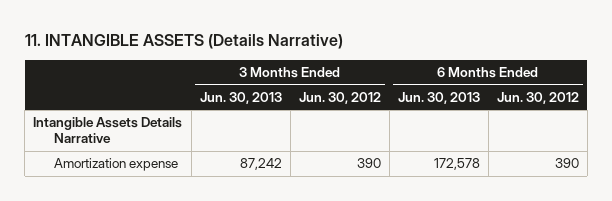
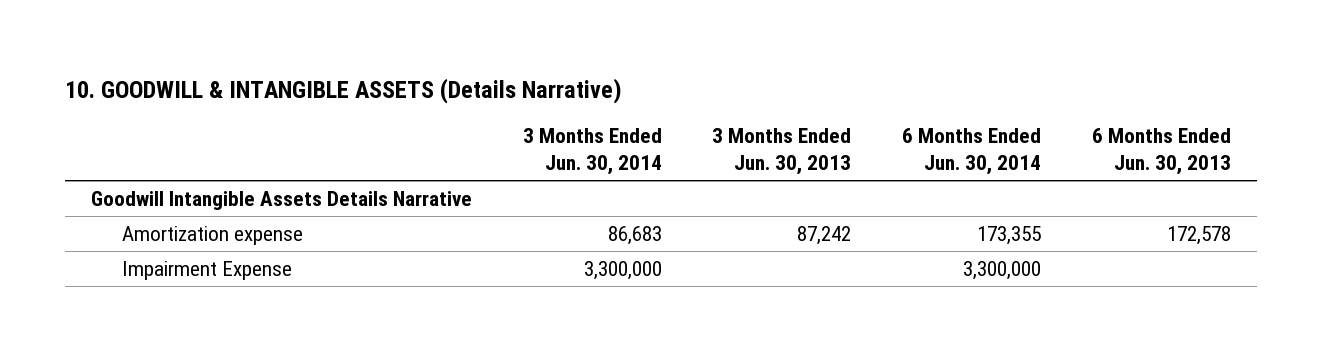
- 11. INTANGIBLE ASSETS (Details Narrative)
+ 10. GOODWILL & INTANGIBLE ASSETS (Details Narrative)
- | 3 Months Ended Jun. 30, 2013 | 3 Months Ended Jun. 30, 2012 | 6 Months Ended Jun. 30, 2013 | 6 Months Ended Jun. 30, 2012
+ | 3 Months Ended Jun. 30, 2014 | 3 Months Ended Jun. 30, 2013 | 6 Months Ended Jun. 30, 2014 | 6 Months Ended Jun. 30, 2013
- Intangible Assets Details Narrative
+ Goodwill Intangible Assets Details Narrative
+ Impairment Expense | 3,300,000 | | 3,300,000 |

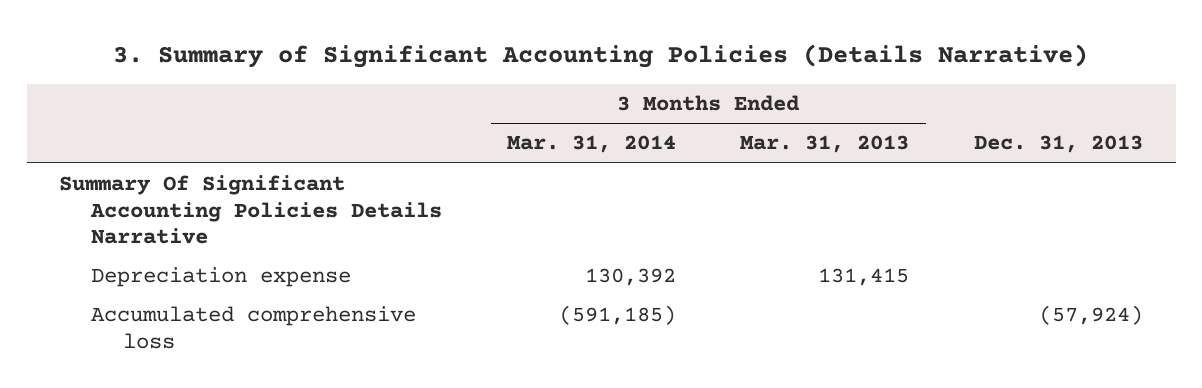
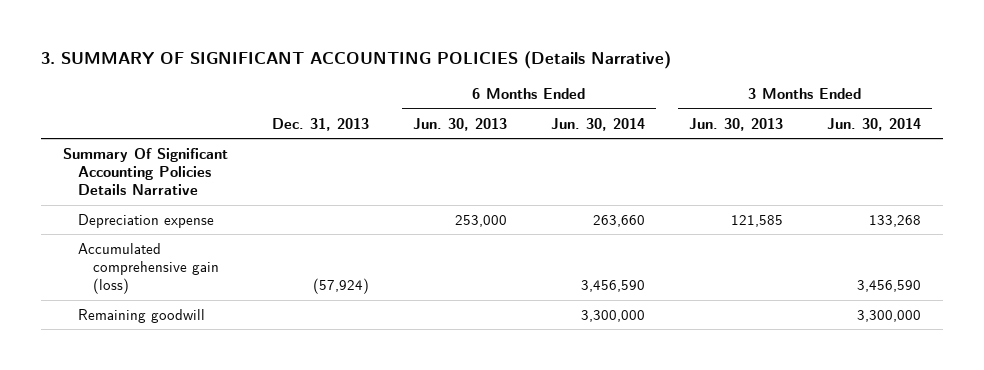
- 3. Summary of Significant Accounting Policies (Details Narrative)
+ 3. SUMMARY OF SIGNIFICANT ACCOUNTING POLICIES (Details Narrative)
- | 3 Months Ended Mar. 31, 2014 | 3 Months Ended Mar. 31, 2013 | Dec. 31, 2013
+ | Dec. 31, 2013 | 6 Months Ended Jun. 30, 2013 | 6 Months Ended Jun. 30, 2014 | 3 Months Ended Jun. 30, 2013 | 3 Months Ended Jun. 30, 2014
- Accumulated comprehensive loss | (591,185) | | (57,924)
+ Accumulated comprehensive gain (loss) | (57,924) | | 3,456,590 | | 3,456,590
+ Remaining goodwill | | | 3,300,000 | | 3,300,000

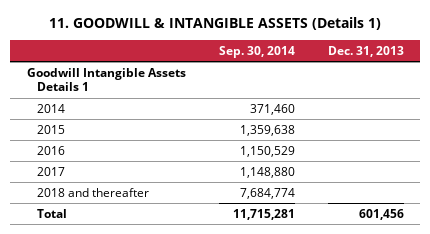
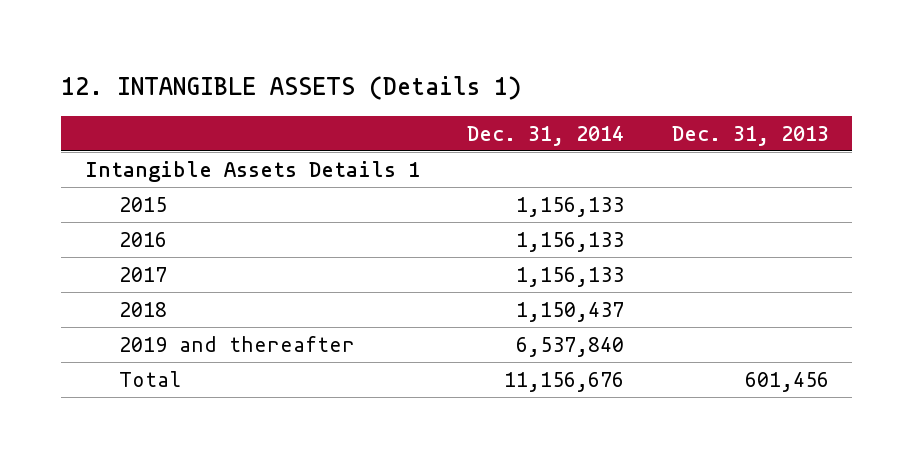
- 11. GOODWILL & INTANGIBLE ASSETS (Details 1)
+ 12. INTANGIBLE ASSETS (Details 1)
- | Sep. 30, 2014 | Dec. 31, 2013
+ | Dec. 31, 2014 | Dec. 31, 2013
- Goodwill Intangible Assets Details 1
- 2014 | 371,460 |
+ Intangible Assets Details 1
- 2018 and thereafter | 7,684,774 |
+ 2018 | 1,150,437 |
+ 2019 and thereafter | 6,537,840 |

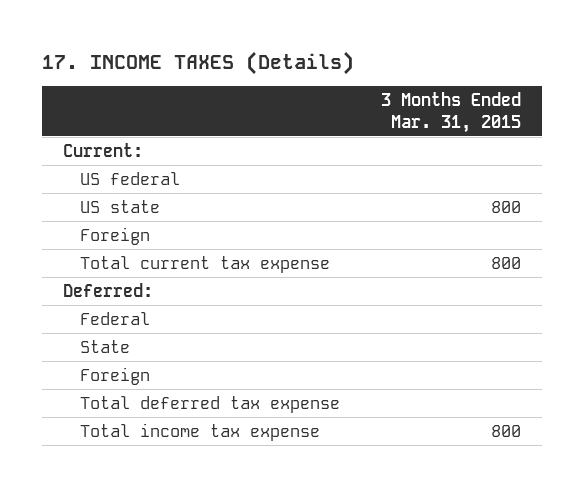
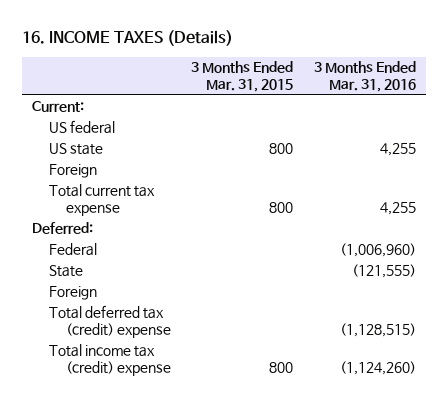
- 17. INCOME TAXES (Details)
+ 16. INCOME TAXES (Details)
- | 3 Months Ended Mar. 31, 2015
+ | 3 Months Ended Mar. 31, 2015 | 3 Months Ended Mar. 31, 2016
- Total deferred tax expense
- Total income tax expense | 800
+ Total deferred tax (credit) expense | | (1,128,515)
+ Total income tax (credit) expense | 800 | (1,124,260)

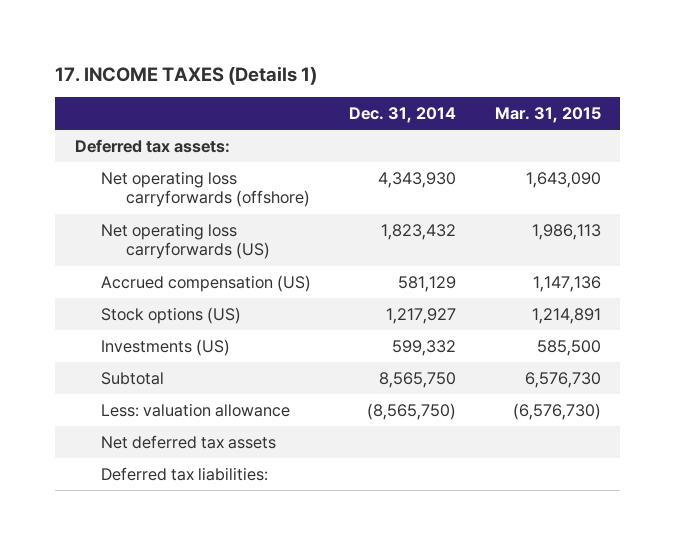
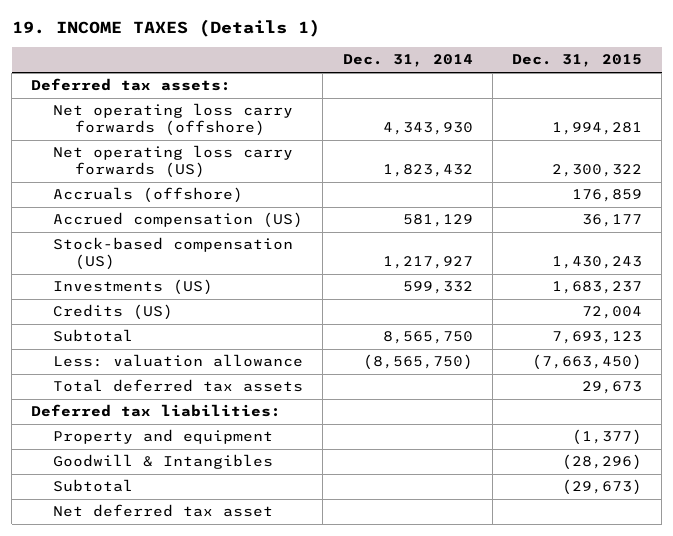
- 17. INCOME TAXES (Details 1)
+ 19. INCOME TAXES (Details 1)
- | Dec. 31, 2014 | Mar. 31, 2015
+ | Dec. 31, 2014 | Dec. 31, 2015
- Net operating loss carryforwards (offshore) | 4,343,930 | 1,643,090
- Net operating loss carryforwards (US) | 1,823,432 | 1,986,113
+ Net operating loss carry forwards (offshore) | 4,343,930 | 1,994,281
+ Net operating loss carry forwards (US) | 1,823,432 | 2,300,322
+ Accruals (offshore) | | 176,859
- Stock options (US) | 1,217,927 | 1,214,891
+ Stock-based compensation (US) | 1,217,927 | 1,430,243
+ Credits (US) | | 72,004
- Net deferred tax assets
+ Total deferred tax assets | | 29,673
+ Property and equipment | | (1,377)
+ Goodwill & Intangibles | | (28,296)
+ Subtotal | | (29,673)
+ Net deferred tax asset

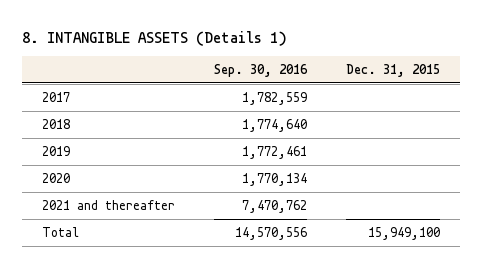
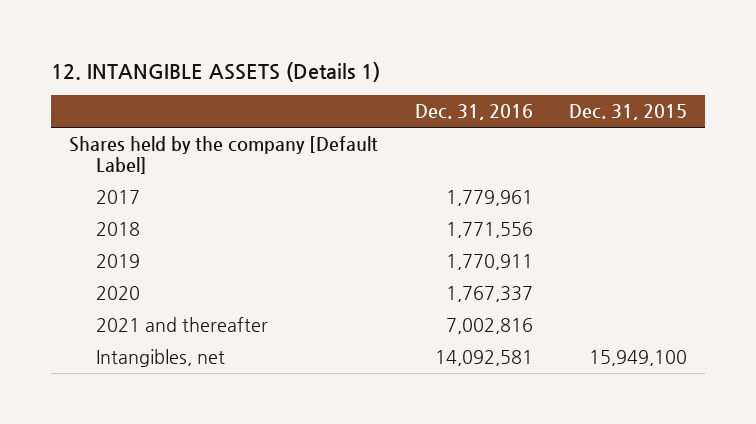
- 8. INTANGIBLE ASSETS (Details 1)
+ 12. INTANGIBLE ASSETS (Details 1)
- | Sep. 30, 2016 | Dec. 31, 2015
+ | Dec. 31, 2016 | Dec. 31, 2015
+ Shares held by the company [Default Label]
- Total | 14,570,556 | 15,949,100
+ Intangibles, net | 14,092,581 | 15,949,100

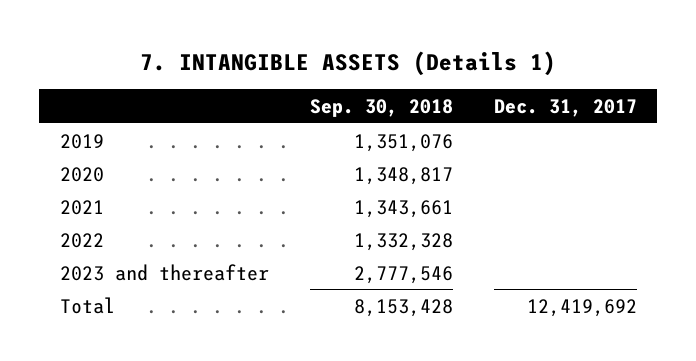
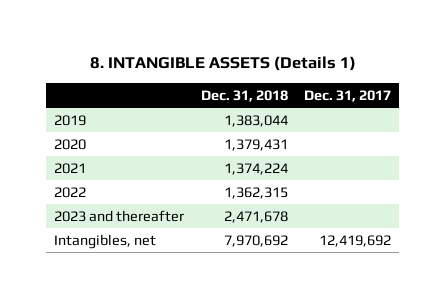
- 7. INTANGIBLE ASSETS (Details 1)
+ 8. INTANGIBLE ASSETS (Details 1)
- | Sep. 30, 2018 | Dec. 31, 2017
+ | Dec. 31, 2018 | Dec. 31, 2017
- Total | 8,153,428 | 12,419,692
+ Intangibles, net | 7,970,692 | 12,419,692

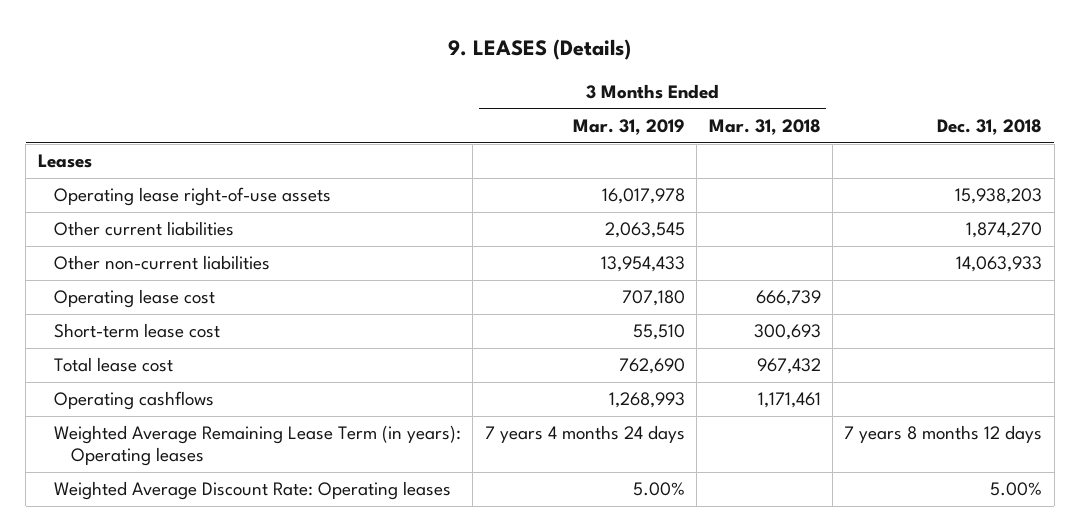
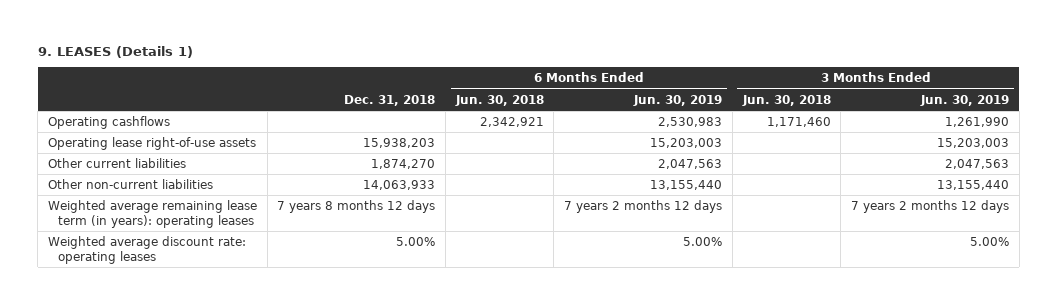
- 9. LEASES (Details)
+ 9. LEASES (Details 1)
- | 3 Months Ended Mar. 31, 2019 | 3 Months Ended Mar. 31, 2018 | Dec. 31, 2018
+ | Dec. 31, 2018 | 6 Months Ended Jun. 30, 2018 | 6 Months Ended Jun. 30, 2019 | 3 Months Ended Jun. 30, 2018 | 3 Months Ended Jun. 30, 2019
- Leases
moved up: Operating cashflows | | 2,342,921 | 2,530,983 | 1,171,460 | 1,261,990
- Operating lease cost | 707,180 | 666,739 |
- Short-term lease cost | 55,510 | 300,693 |
- Total lease cost | 762,690 | 967,432 |
- Weighted Average Remaining Lease Term (in years): Operating leases | 7 years 4 months 24 days | | 7 years 8 months 12 days
- Weighted Average Discount Rate: Operating leases | 5.00% | | 5.00%
+ Weighted average remaining lease term (in years): operating leases | 7 years 8 months 12 days | | 7 years 2 months 12 days | | 7 years 2 months 12 days
+ Weighted average discount rate: operating leases | 5.00% | | 5.00% | | 5.00%

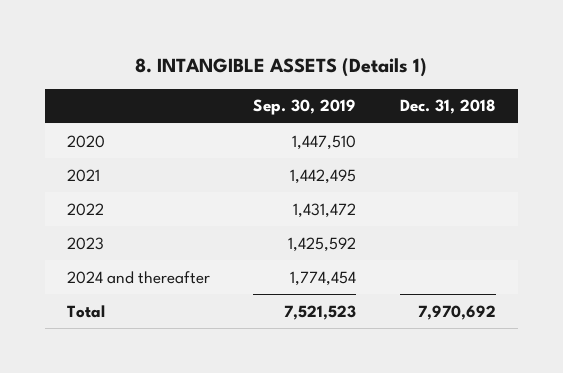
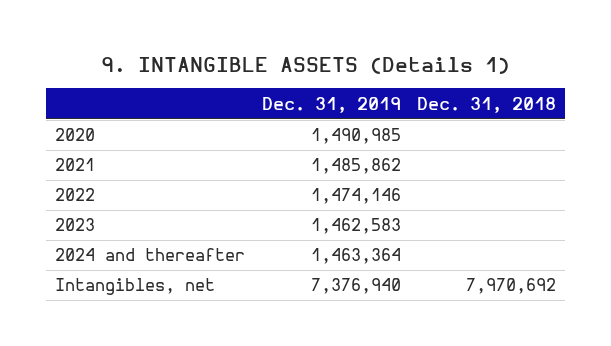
- 8. INTANGIBLE ASSETS (Details 1)
+ 9. INTANGIBLE ASSETS (Details 1)
- | Sep. 30, 2019 | Dec. 31, 2018
+ | Dec. 31, 2019 | Dec. 31, 2018
- Total | 7,521,523 | 7,970,692
+ Intangibles, net | 7,376,940 | 7,970,692

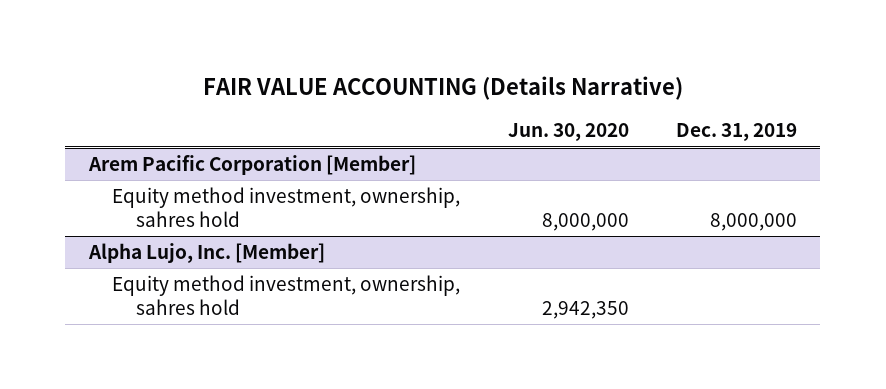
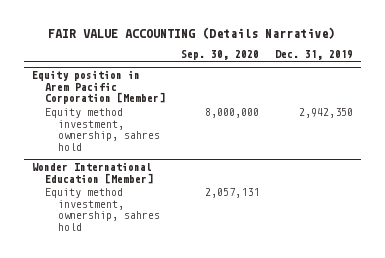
- | Jun. 30, 2020 | Dec. 31, 2019
+ | Sep. 30, 2020 | Dec. 31, 2019
- Arem Pacific Corporation [Member]
- Equity method investment, ownership, sahres hold | 8,000,000 | 8,000,000
- Alpha Lujo, Inc. [Member]
- Equity method investment, ownership, sahres hold | 2,942,350 |
+ Equity position in Arem Pacific Corporation [Member]
+ Equity method investment, ownership, sahres hold | 8,000,000 | 2,942,350
+ Wonder International Education [Member]
+ Equity method investment, ownership, sahres hold | 2,057,131 |

